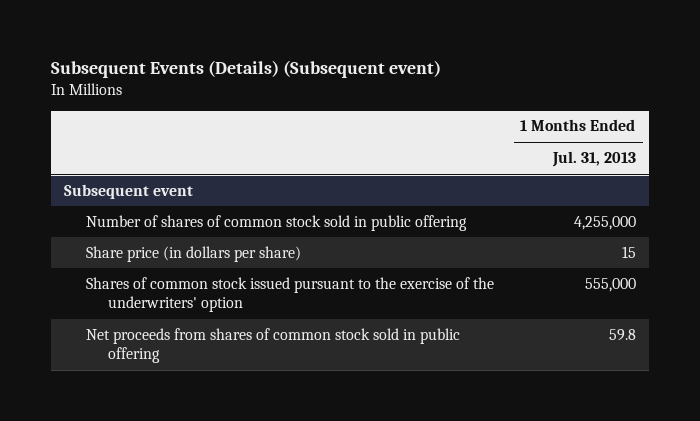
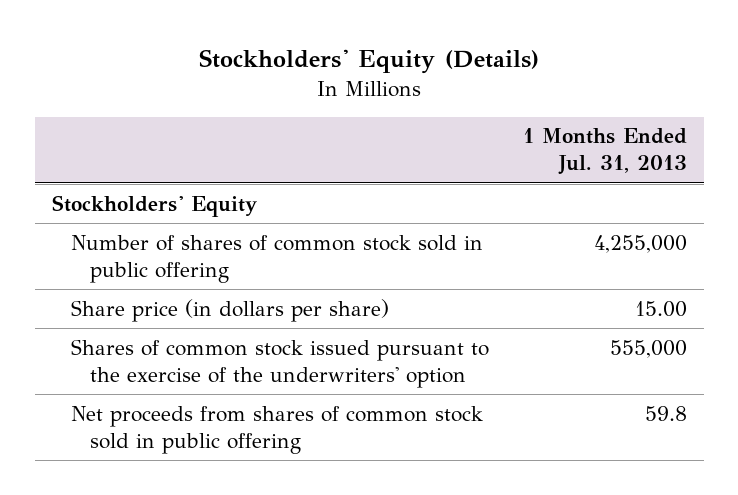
- Subsequent Events (Details) (Subsequent event)
+ Stockholders' Equity (Details)
- Subsequent event
+ Stockholders' Equity
- Share price (in dollars per share) | 15
+ Share price (in dollars per share) | 15.00

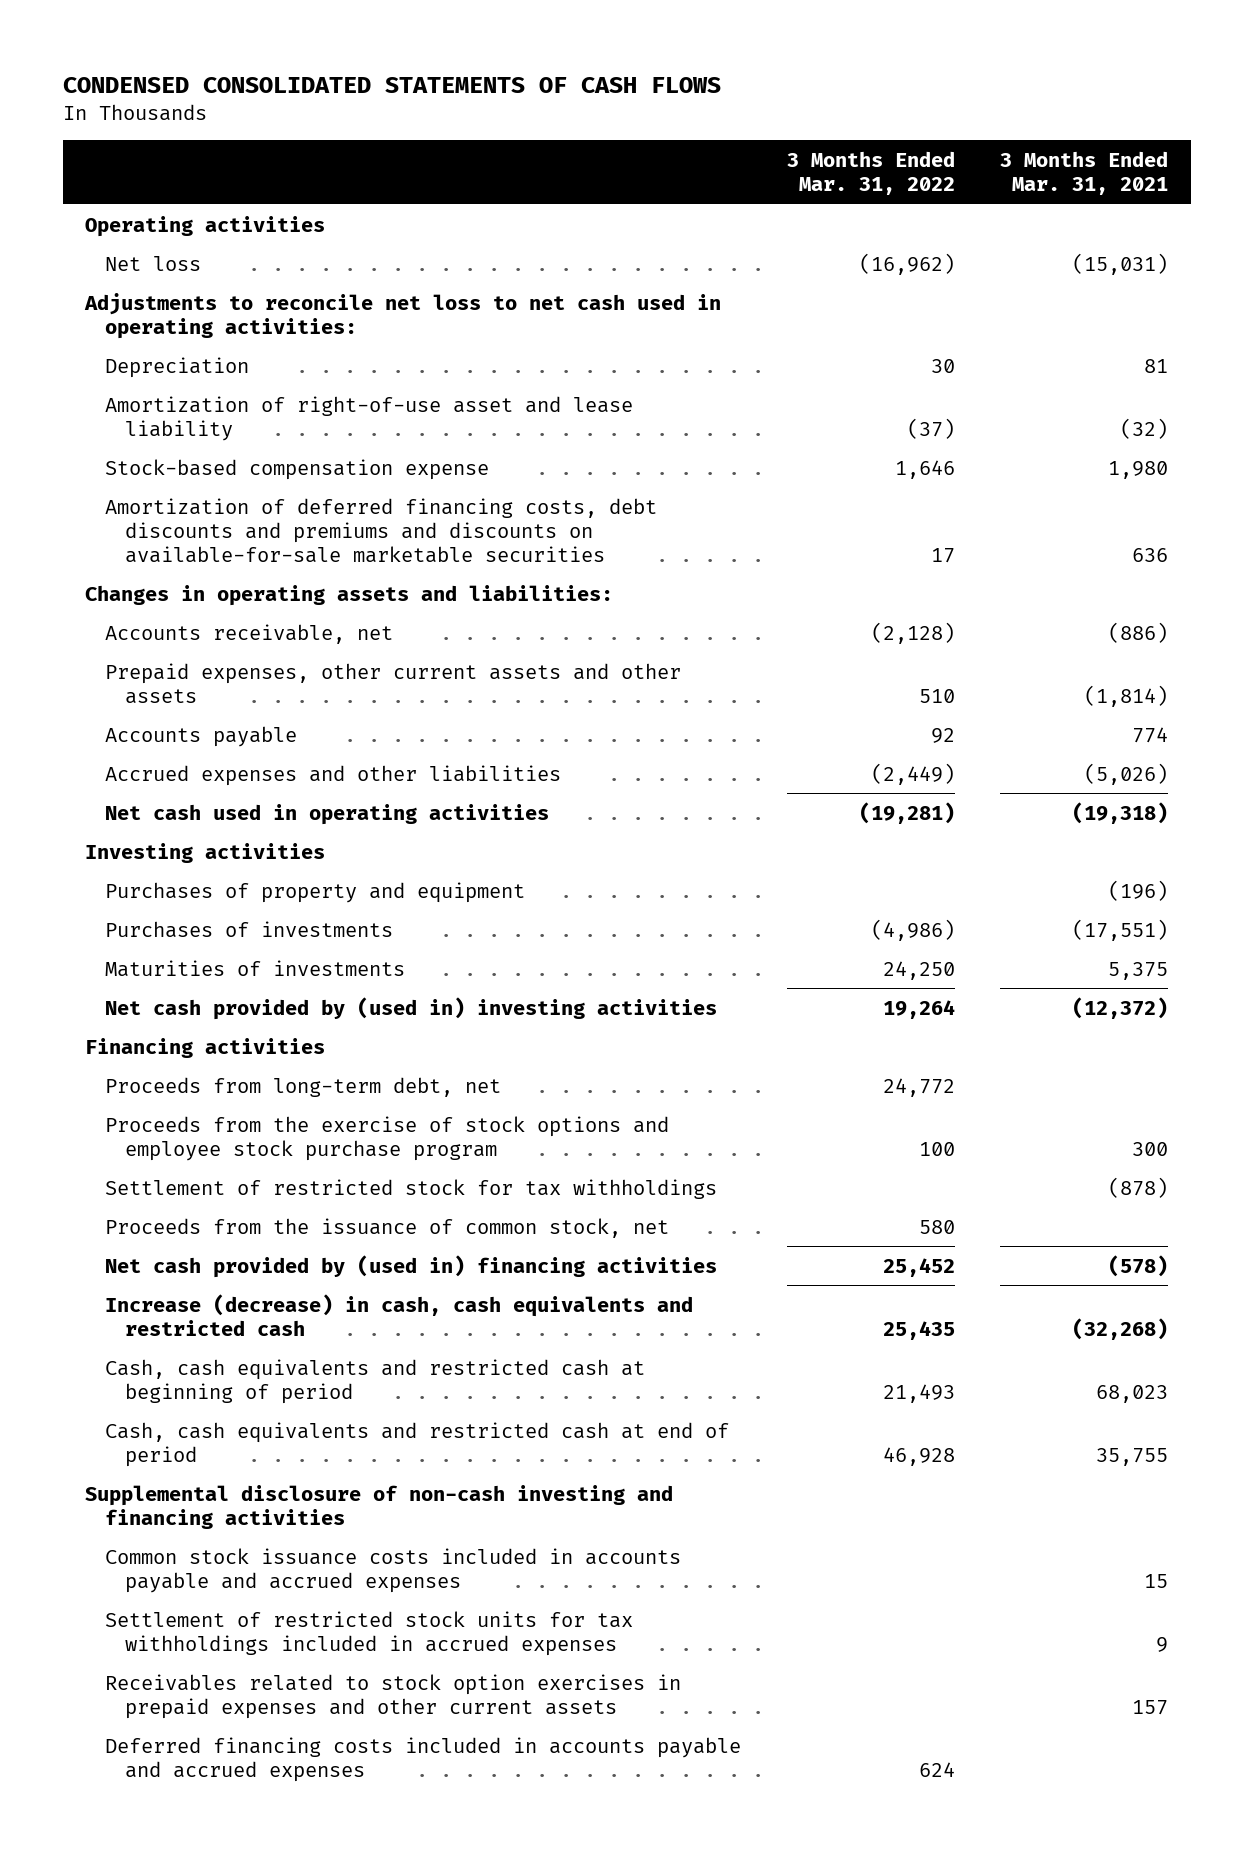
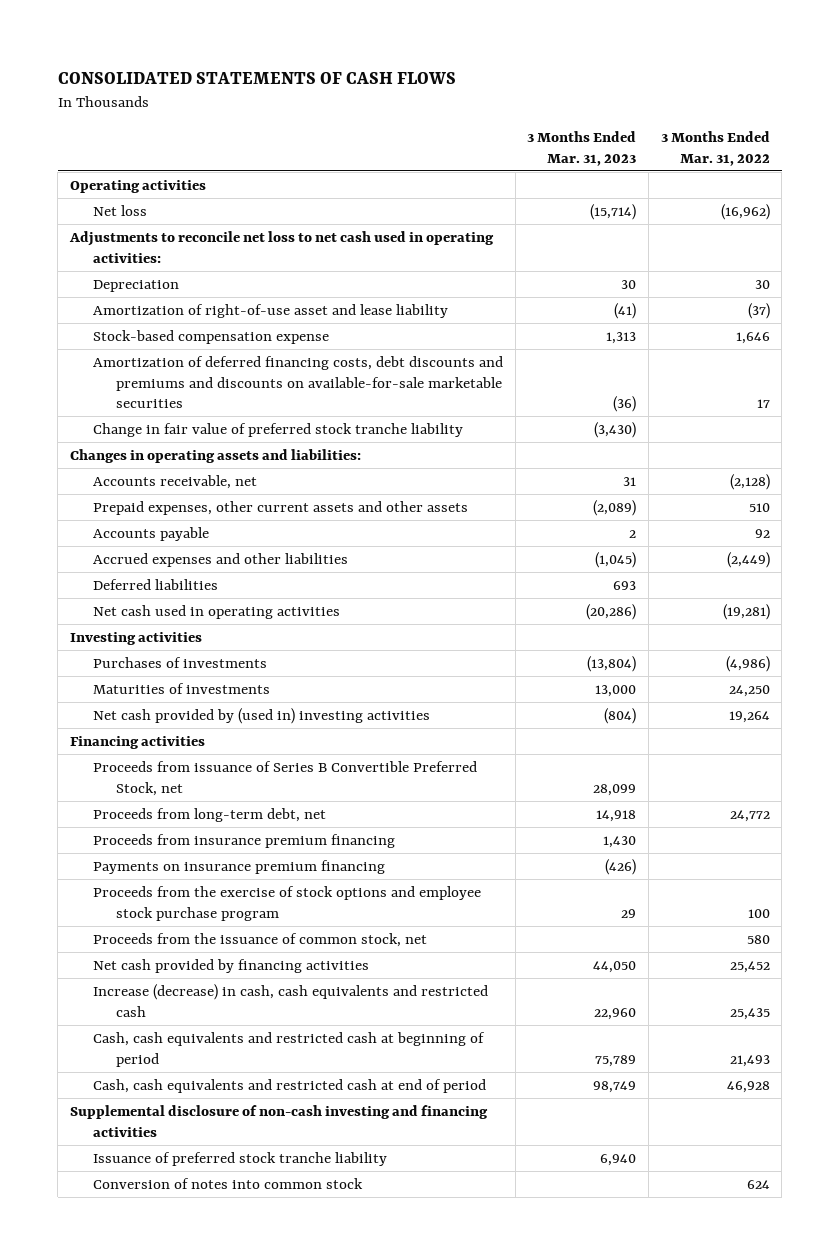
- CONDENSED CONSOLIDATED STATEMENTS OF CASH FLOWS
+ CONSOLIDATED STATEMENTS OF CASH FLOWS
- | 3 Months Ended Mar. 31, 2022 | 3 Months Ended Mar. 31, 2021
+ | 3 Months Ended Mar. 31, 2023 | 3 Months Ended Mar. 31, 2022
+ Change in fair value of preferred stock tranche liability | (3,430) |
+ Deferred liabilities | 693 |
- Purchases of property and equipment | | (196)
+ Proceeds from issuance of Series B Convertible Preferred Stock, net | 28,099 |
+ Proceeds from insurance premium financing | 1,430 |
+ Payments on insurance premium financing | (426) |
- Settlement of restricted stock for tax withholdings | | (878)
- Net cash provided by (used in) financing activities | 25,452 | (578)
+ Net cash provided by financing activities | 44,050 | 25,452
- Common stock issuance costs included in accounts payable and accrued expenses | | 15
- Settlement of restricted stock units for tax withholdings included in accrued expenses | | 9
- Receivables related to stock option exercises in prepaid expenses and other current assets | | 157
- Deferred financing costs included in accounts payable and accrued expenses | 624 |
+ Issuance of preferred stock tranche liability | 6,940 |
+ Conversion of notes into common stock | | 624

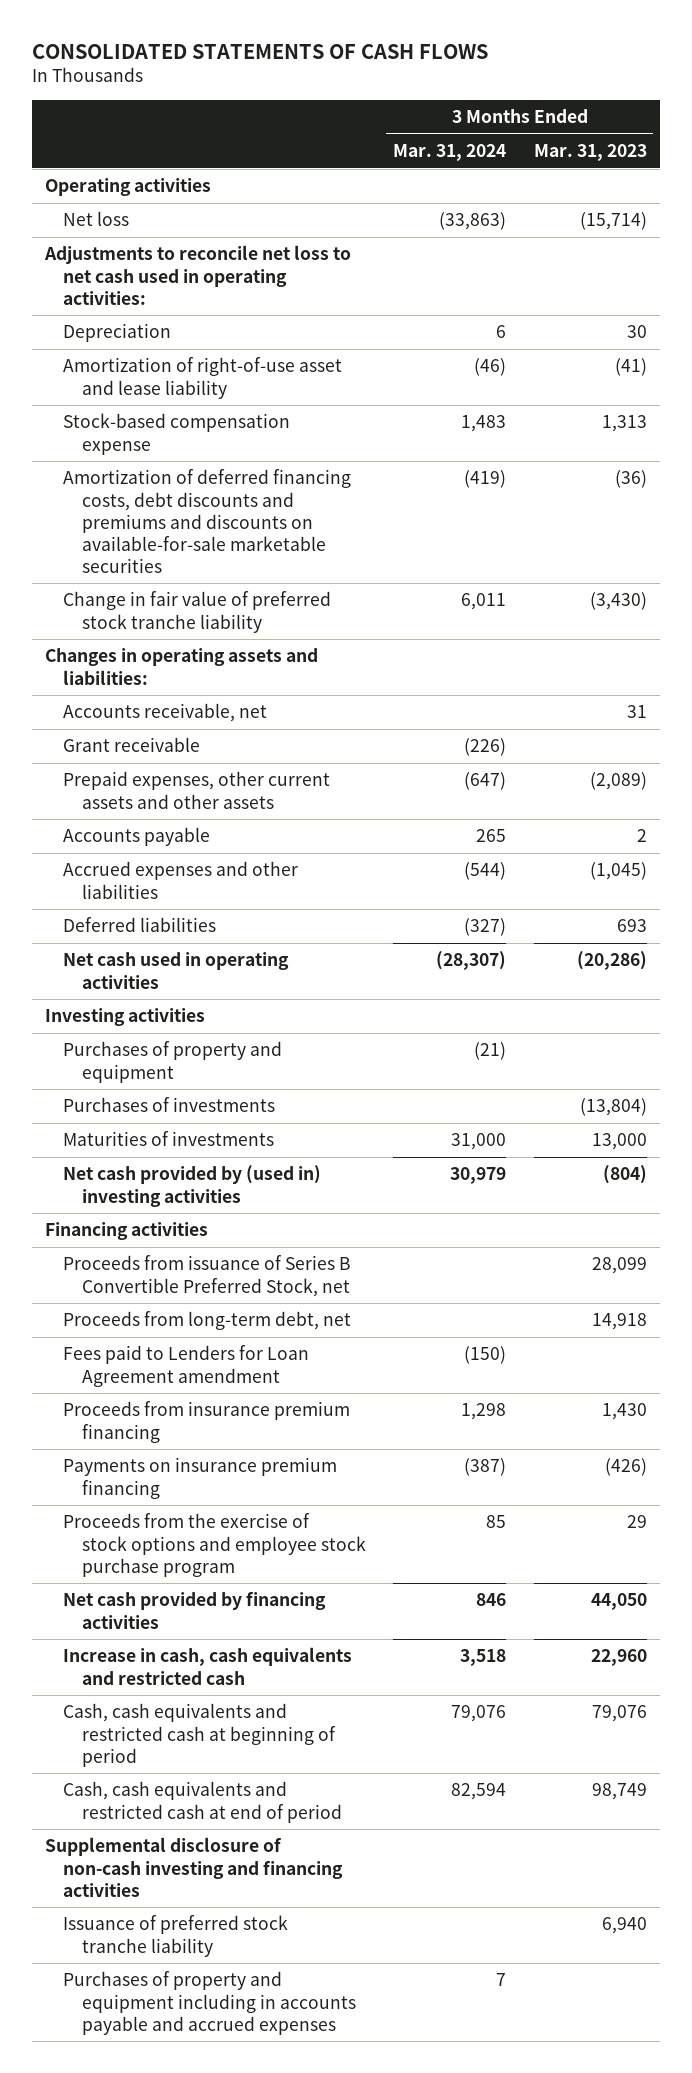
- | 3 Months Ended Mar. 31, 2023 | 3 Months Ended Mar. 31, 2022
+ | 3 Months Ended Mar. 31, 2024 | 3 Months Ended Mar. 31, 2023
+ Grant receivable | (226) |
+ Purchases of property and equipment | (21) |
+ Fees paid to Lenders for Loan Agreement amendment | (150) |
- Proceeds from the issuance of common stock, net | | 580
- Increase (decrease) in cash, cash equivalents and restricted cash | 22,960 | 25,435
- Cash, cash equivalents and restricted cash at beginning of period | 75,789 | 21,493
+ Increase in cash, cash equivalents and restricted cash | 3,518 | 22,960
+ Cash, cash equivalents and restricted cash at beginning of period | 79,076 | 79,076
- Conversion of notes into common stock | | 624
+ Purchases of property and equipment including in accounts payable and accrued expenses | 7 |

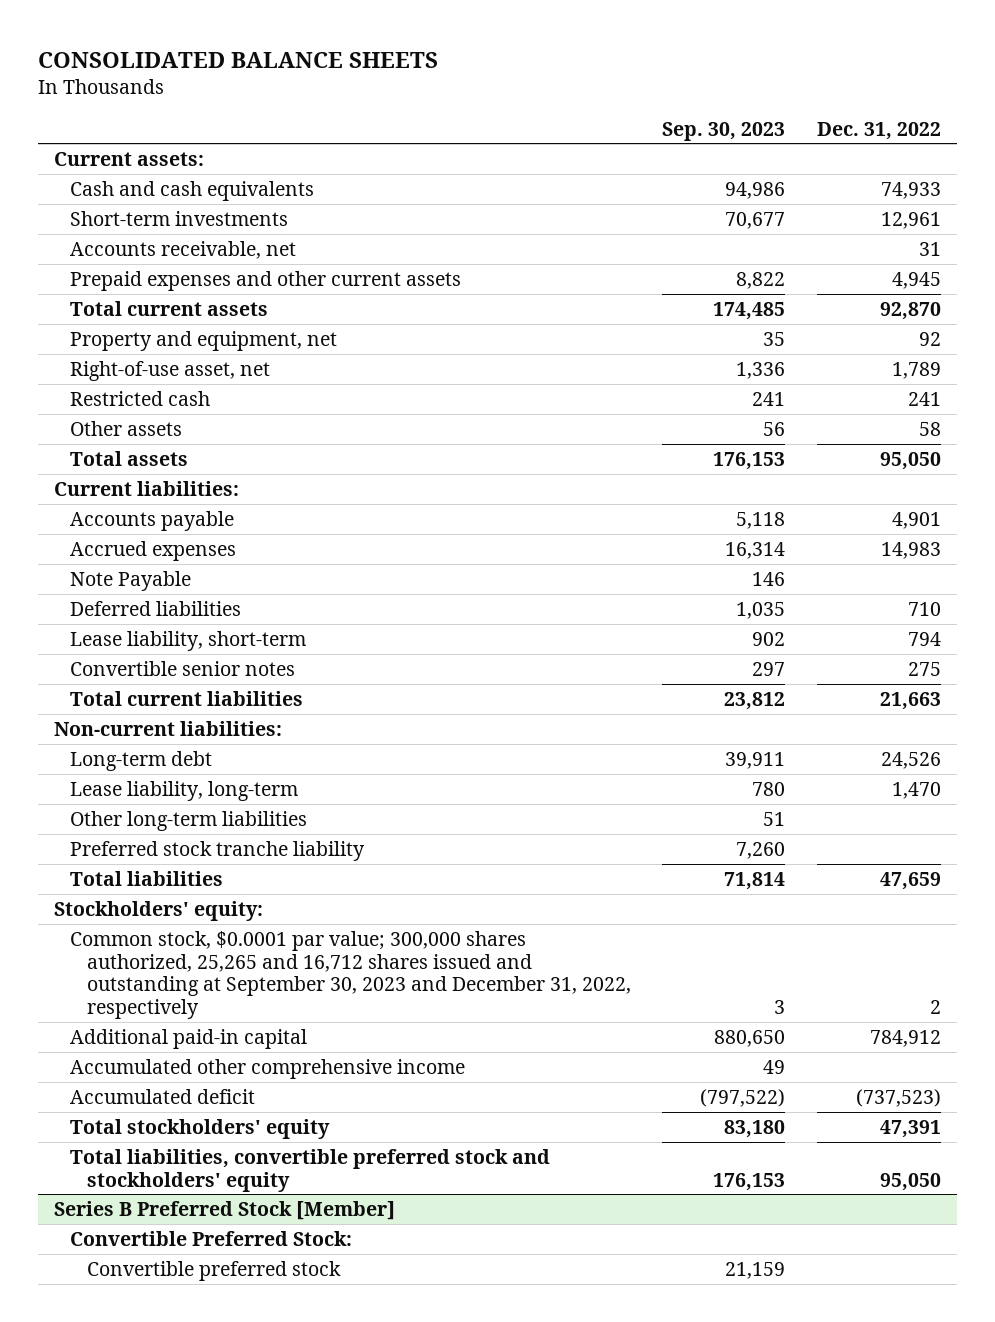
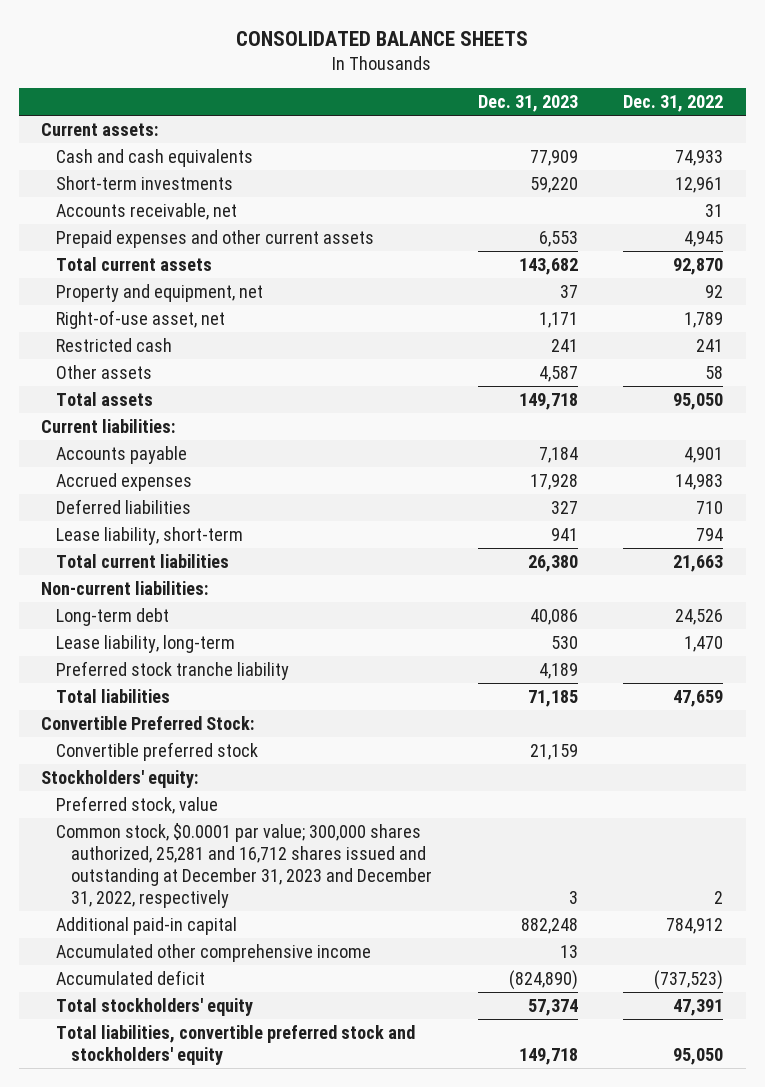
- | Sep. 30, 2023 | Dec. 31, 2022
+ | Dec. 31, 2023 | Dec. 31, 2022
- Note Payable | 146 |
- Convertible senior notes | 297 | 275
- Other long-term liabilities | 51 |
+ Convertible Preferred Stock:
+ Convertible preferred stock | 21,159 |
- Common stock, $0.0001 par value; 300,000 shares authorized, 25,265 and 16,712 shares issued and outstanding at September 30, 2023 and December 31, 2022, respectively | 3 | 2
+ Preferred stock, value
+ Common stock, $0.0001 par value; 300,000 shares authorized, 25,281 and 16,712 shares issued and outstanding at December 31, 2023 and December 31, 2022, respectively | 3 | 2
- Series B Preferred Stock [Member]
- Convertible Preferred Stock:
- Convertible preferred stock | 21,159 |

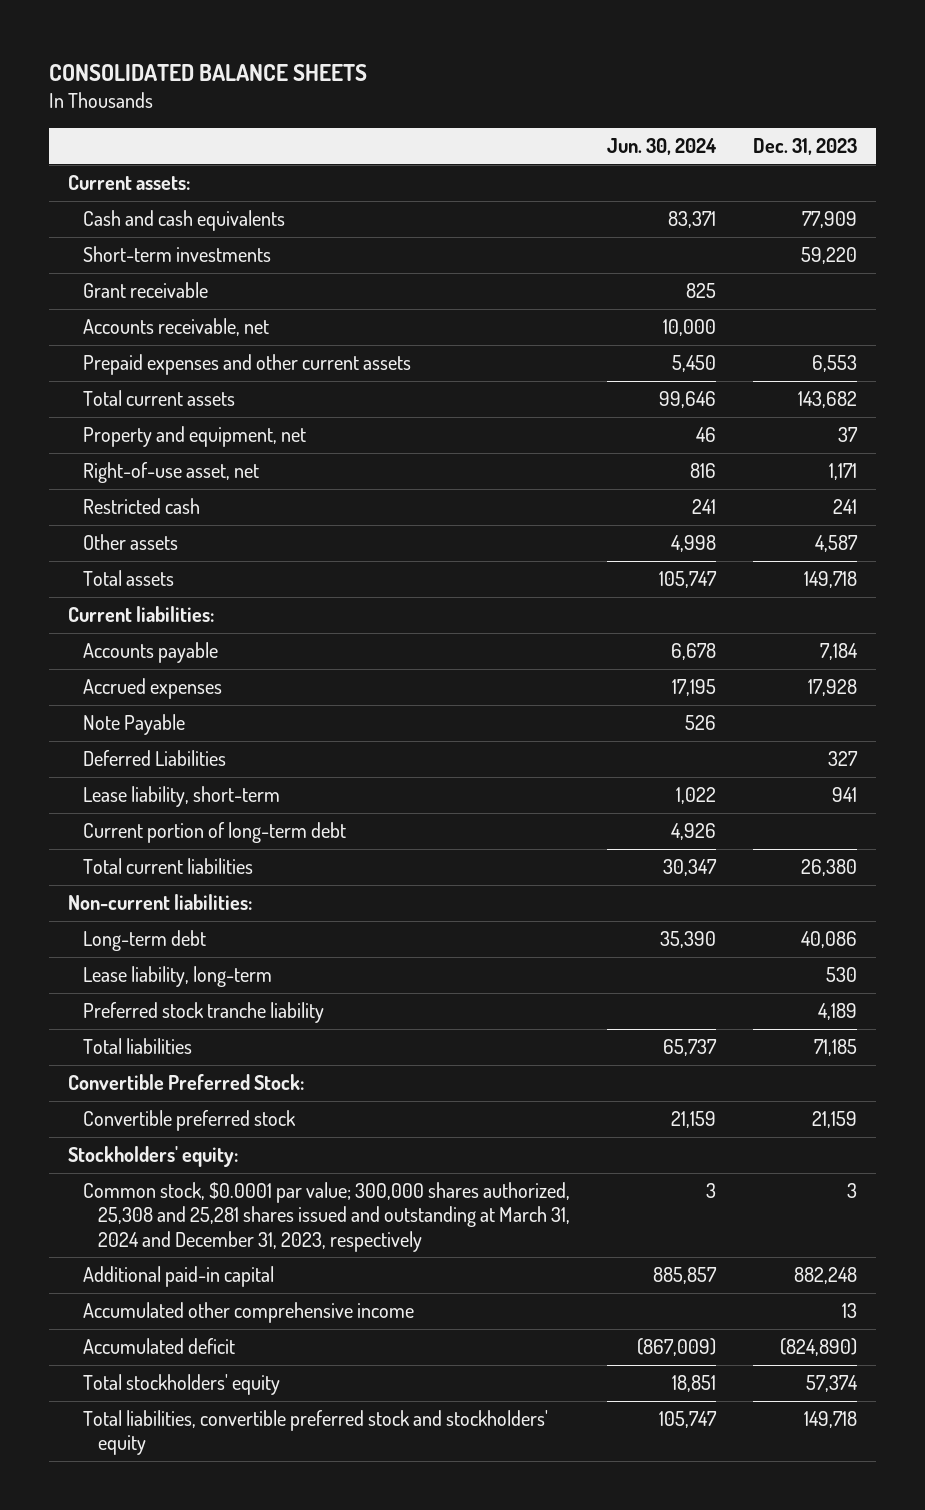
- | Dec. 31, 2023 | Dec. 31, 2022
+ | Jun. 30, 2024 | Dec. 31, 2023
+ Grant receivable | 825 |
- Deferred liabilities | 327 | 710
+ Note Payable | 526 |
+ Deferred Liabilities | | 327
+ Current portion of long-term debt | 4,926 |
- Preferred stock, value
- Common stock, $0.0001 par value; 300,000 shares authorized, 25,281 and 16,712 shares issued and outstanding at December 31, 2023 and December 31, 2022, respectively | 3 | 2
+ Common stock, $0.0001 par value; 300,000 shares authorized, 25,308 and 25,281 shares issued and outstanding at March 31, 2024 and December 31, 2023, respectively | 3 | 3

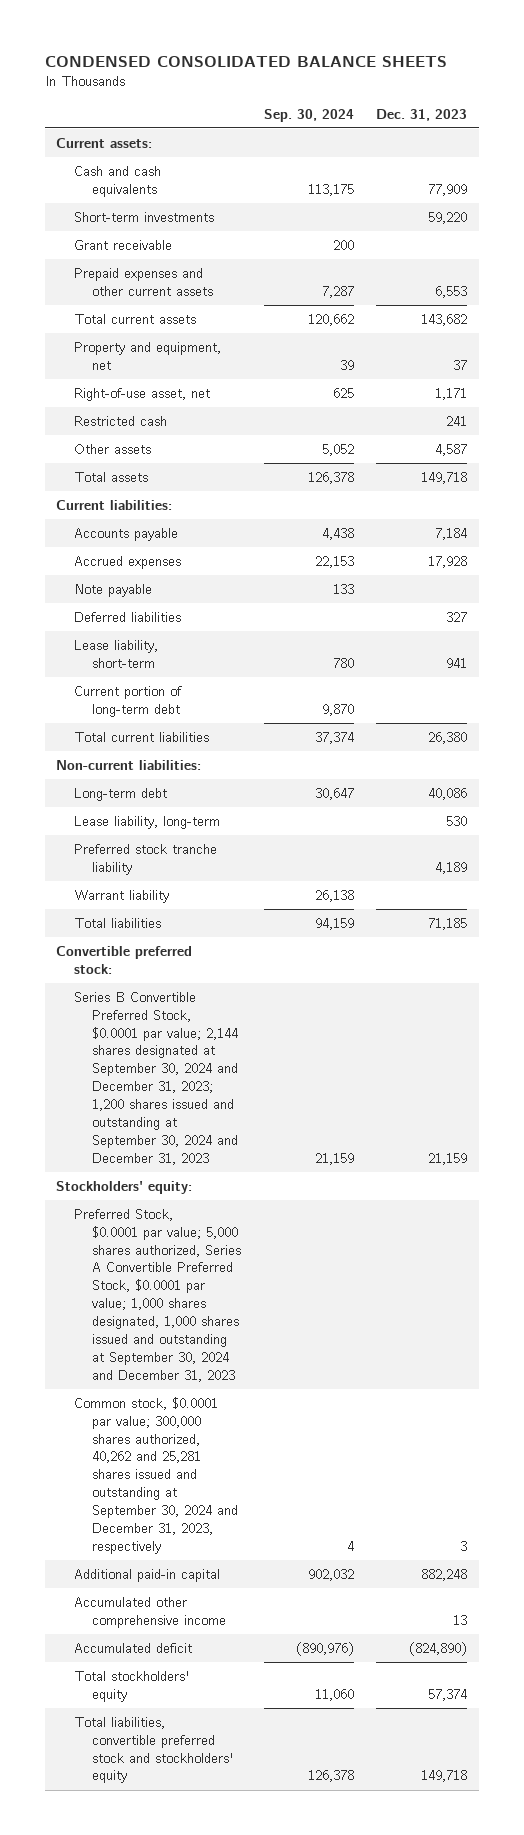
- CONSOLIDATED BALANCE SHEETS
+ CONDENSED CONSOLIDATED BALANCE SHEETS
- | Jun. 30, 2024 | Dec. 31, 2023
+ | Sep. 30, 2024 | Dec. 31, 2023
- Accounts receivable, net | 10,000 |
- Note Payable | 526 |
- Deferred Liabilities | | 327
+ Note payable | 133 |
+ Deferred liabilities | | 327
+ Warrant liability | 26,138 |
- Convertible Preferred Stock:
- Convertible preferred stock | 21,159 | 21,159
+ Convertible preferred stock:
+ Series B Convertible Preferred Stock, $0.0001 par value; 2,144 shares designated at September 30, 2024 and December 31, 2023; 1,200 shares issued and outstanding at September 30, 2024 and December 31, 2023 | 21,159 | 21,159
- Common stock, $0.0001 par value; 300,000 shares authorized, 25,308 and 25,281 shares issued and outstanding at March 31, 2024 and December 31, 2023, respectively | 3 | 3
+ Preferred Stock, $0.0001 par value; 5,000 shares authorized, Series A Convertible Preferred Stock, $0.0001 par value; 1,000 shares designated, 1,000 shares issued and outstanding at September 30, 2024 and December 31, 2023
+ Common stock, $0.0001 par value; 300,000 shares authorized, 40,262 and 25,281 shares issued and outstanding at September 30, 2024 and December 31, 2023, respectively | 4 | 3

